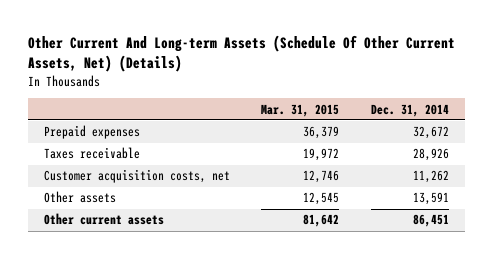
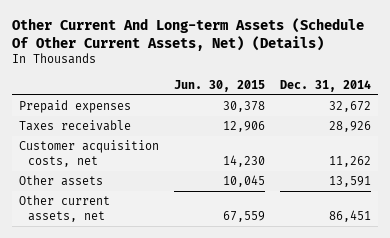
- | Mar. 31, 2015 | Dec. 31, 2014
+ | Jun. 30, 2015 | Dec. 31, 2014
- Other current assets | 81,642 | 86,451
+ Other current assets, net | 67,559 | 86,451

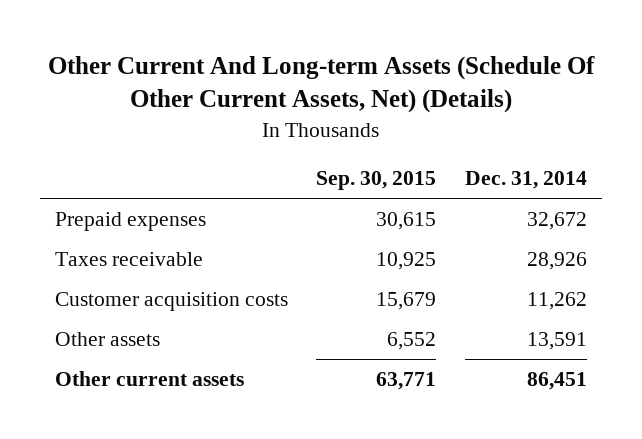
- | Jun. 30, 2015 | Dec. 31, 2014
+ | Sep. 30, 2015 | Dec. 31, 2014
- Customer acquisition costs, net | 14,230 | 11,262
+ Customer acquisition costs | 15,679 | 11,262
- Other current assets, net | 67,559 | 86,451
+ Other current assets | 63,771 | 86,451

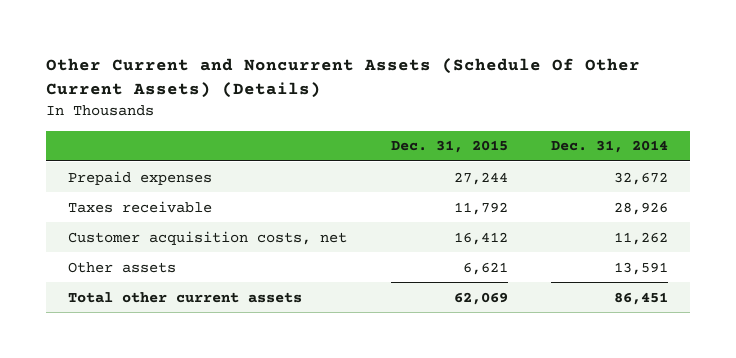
- Other Current And Long-term Assets (Schedule Of Other Current Assets, Net) (Details)
+ Other Current and Noncurrent Assets (Schedule Of Other Current Assets) (Details)
- | Sep. 30, 2015 | Dec. 31, 2014
+ | Dec. 31, 2015 | Dec. 31, 2014
- Customer acquisition costs | 15,679 | 11,262
+ Customer acquisition costs, net | 16,412 | 11,262
- Other current assets | 63,771 | 86,451
+ Total other current assets | 62,069 | 86,451

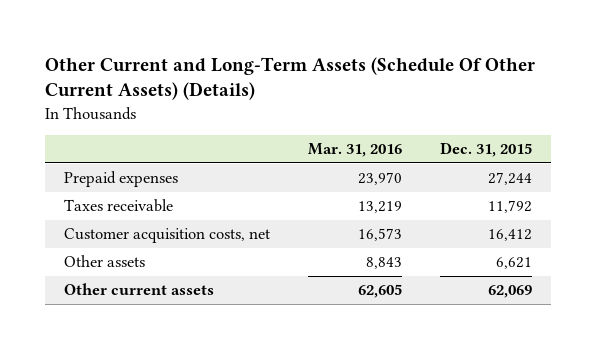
- Other Current and Noncurrent Assets (Schedule Of Other Current Assets) (Details)
+ Other Current and Long-Term Assets (Schedule Of Other Current Assets) (Details)
- | Dec. 31, 2015 | Dec. 31, 2014
+ | Mar. 31, 2016 | Dec. 31, 2015
- Total other current assets | 62,069 | 86,451
+ Other current assets | 62,605 | 62,069

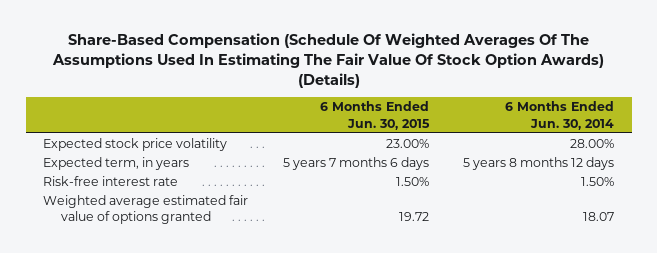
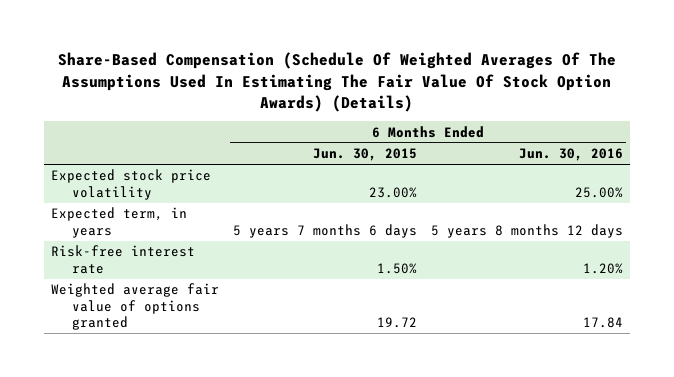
- | 6 Months Ended Jun. 30, 2015 | 6 Months Ended Jun. 30, 2014
+ | 6 Months Ended Jun. 30, 2015 | 6 Months Ended Jun. 30, 2016
- Weighted average estimated fair value of options granted | 19.72 | 18.07
+ Weighted average fair value of options granted | 19.72 | 17.84

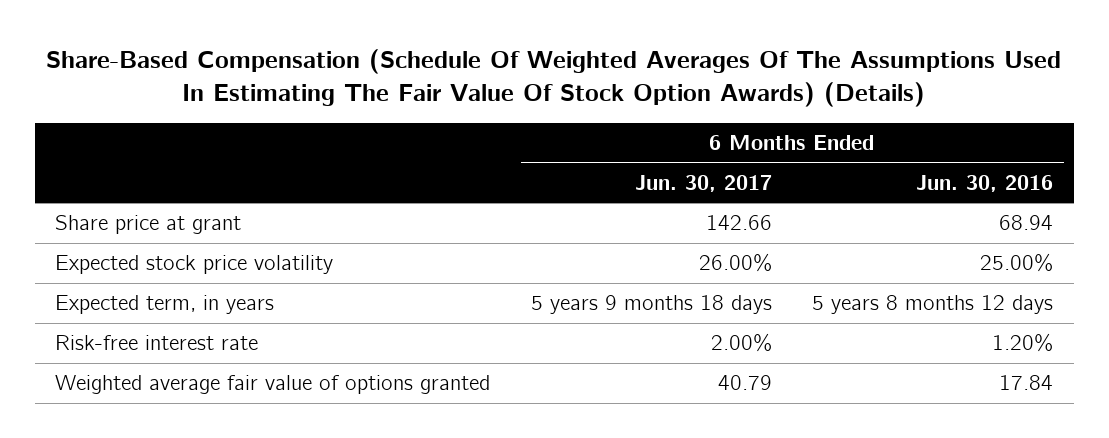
- | 6 Months Ended Jun. 30, 2015 | 6 Months Ended Jun. 30, 2016
+ | 6 Months Ended Jun. 30, 2017 | 6 Months Ended Jun. 30, 2016
+ Share price at grant | 142.66 | 68.94

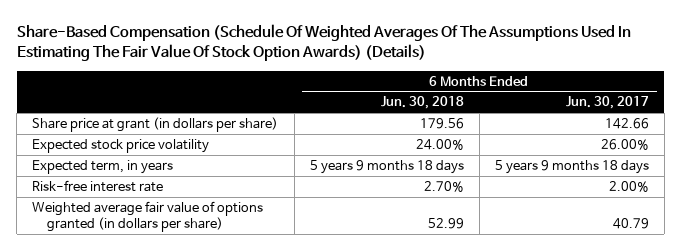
- | 6 Months Ended Jun. 30, 2017 | 6 Months Ended Jun. 30, 2016
+ | 6 Months Ended Jun. 30, 2018 | 6 Months Ended Jun. 30, 2017
- Share price at grant | 142.66 | 68.94
+ Share price at grant (in dollars per share) | 179.56 | 142.66
- Weighted average fair value of options granted | 40.79 | 17.84
+ Weighted average fair value of options granted (in dollars per share) | 52.99 | 40.79

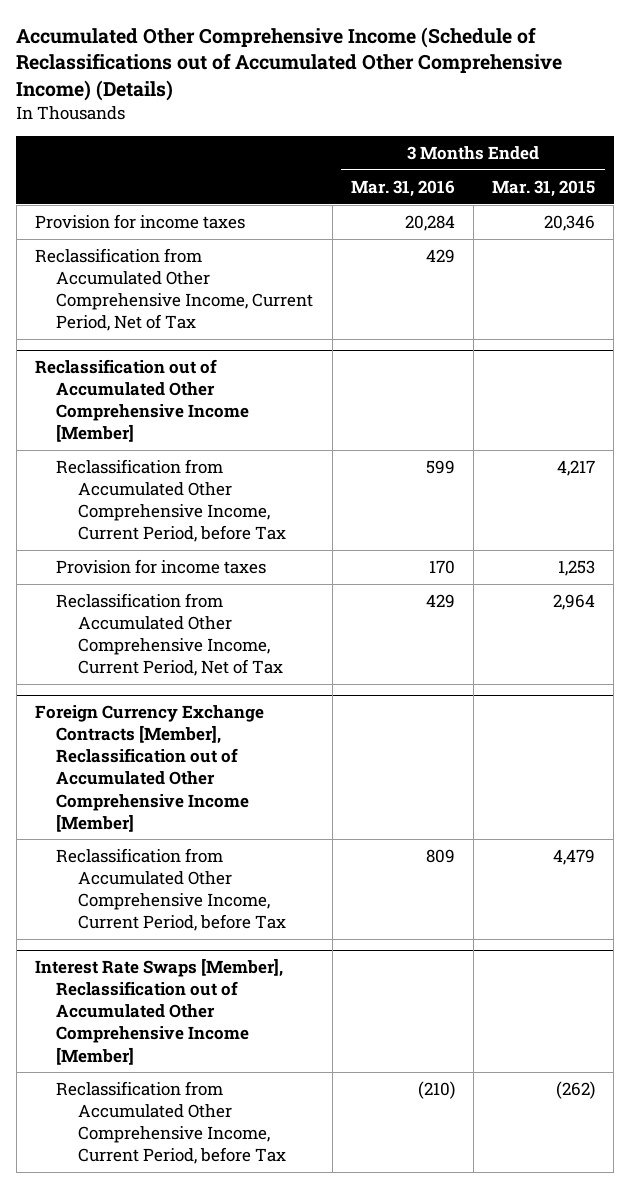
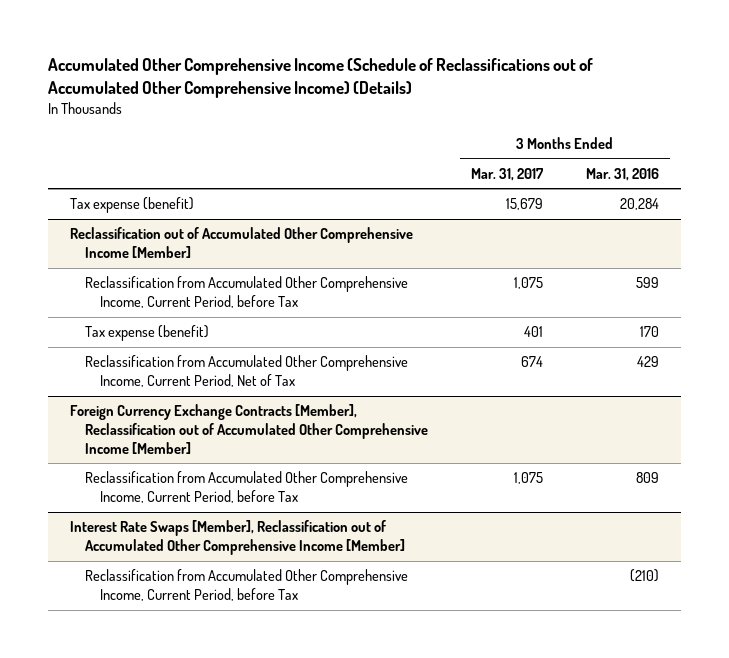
- | 3 Months Ended Mar. 31, 2016 | 3 Months Ended Mar. 31, 2015
+ | 3 Months Ended Mar. 31, 2017 | 3 Months Ended Mar. 31, 2016
- Provision for income taxes | 20,284 | 20,346
- Reclassification from Accumulated Other Comprehensive Income, Current Period, Net of Tax | 429 |
+ Tax expense (benefit) | 15,679 | 20,284
@ Reclassification out of Accumulated Other Comprehensive Income [Member]
- Provision for income taxes | 170 | 1,253
+ Tax expense (benefit) | 401 | 170

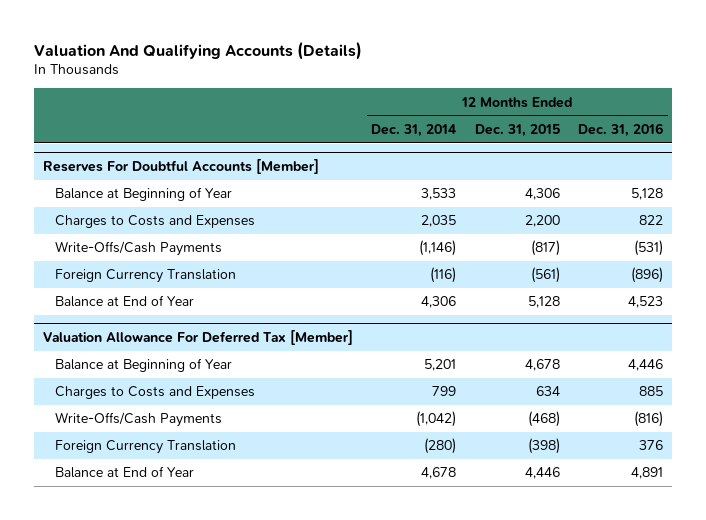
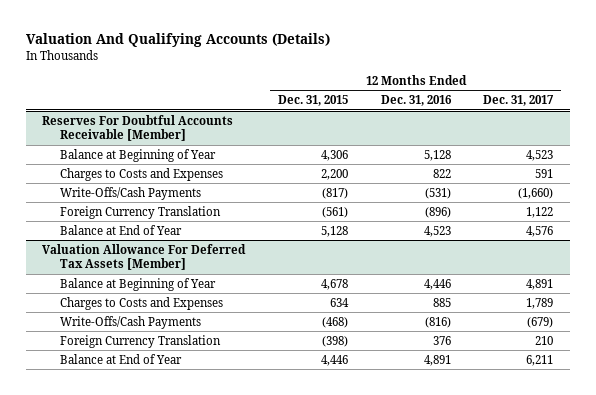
- | 12 Months Ended Dec. 31, 2014 | 12 Months Ended Dec. 31, 2015 | 12 Months Ended Dec. 31, 2016
+ | 12 Months Ended Dec. 31, 2015 | 12 Months Ended Dec. 31, 2016 | 12 Months Ended Dec. 31, 2017
- Reserves For Doubtful Accounts [Member]
+ Reserves For Doubtful Accounts Receivable [Member]
- Valuation Allowance For Deferred Tax [Member]
+ Valuation Allowance For Deferred Tax Assets [Member]

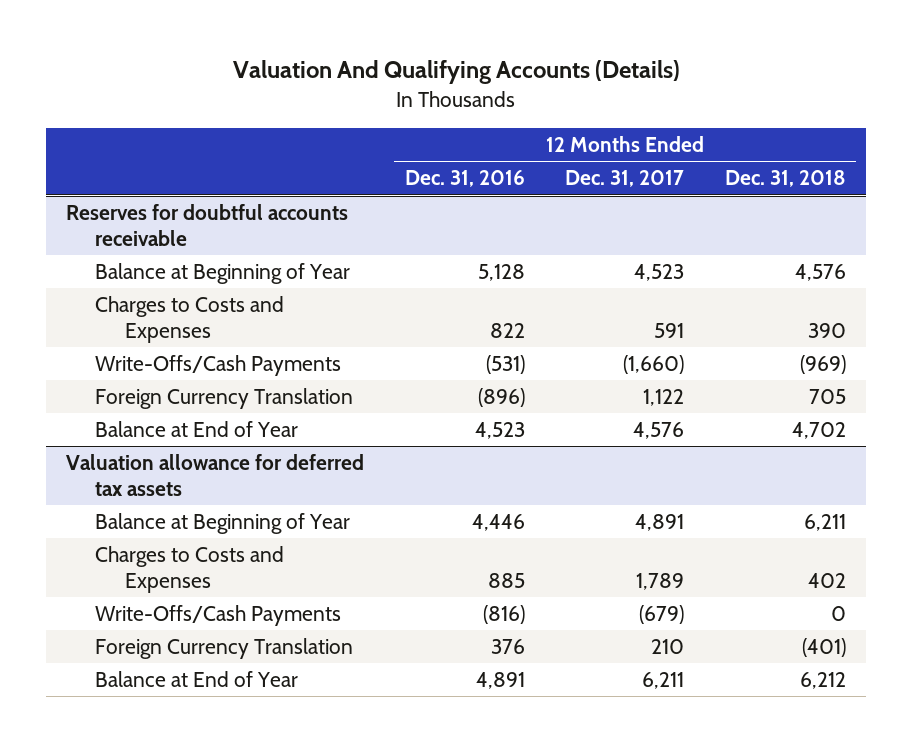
- | 12 Months Ended Dec. 31, 2015 | 12 Months Ended Dec. 31, 2016 | 12 Months Ended Dec. 31, 2017
+ | 12 Months Ended Dec. 31, 2016 | 12 Months Ended Dec. 31, 2017 | 12 Months Ended Dec. 31, 2018
- Reserves For Doubtful Accounts Receivable [Member]
+ Reserves for doubtful accounts receivable
- Valuation Allowance For Deferred Tax Assets [Member]
+ Valuation allowance for deferred tax assets

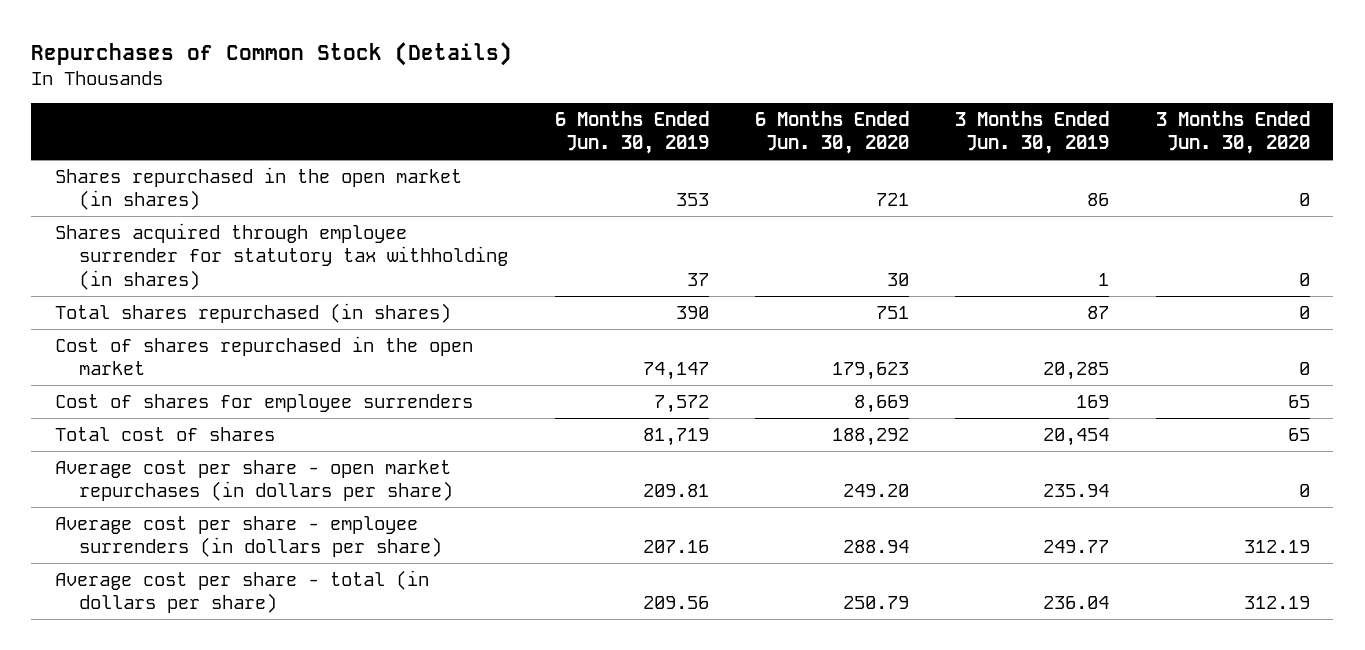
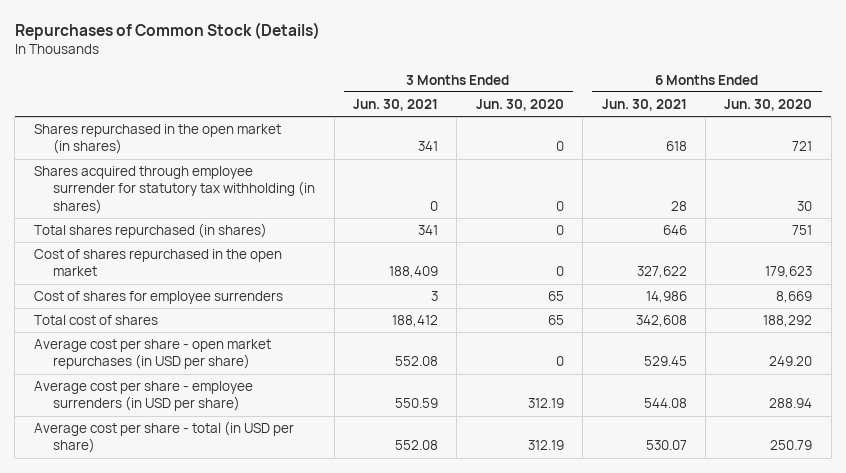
- | 6 Months Ended Jun. 30, 2019 | 6 Months Ended Jun. 30, 2020 | 3 Months Ended Jun. 30, 2019 | 3 Months Ended Jun. 30, 2020
+ | 3 Months Ended Jun. 30, 2021 | 3 Months Ended Jun. 30, 2020 | 6 Months Ended Jun. 30, 2021 | 6 Months Ended Jun. 30, 2020
- Average cost per share - open market repurchases (in dollars per share) | 209.81 | 249.20 | 235.94 | 0
- Average cost per share - employee surrenders (in dollars per share) | 207.16 | 288.94 | 249.77 | 312.19
- Average cost per share - total (in dollars per share) | 209.56 | 250.79 | 236.04 | 312.19
+ Average cost per share - open market repurchases (in USD per share) | 552.08 | 0 | 529.45 | 249.20
+ Average cost per share - employee surrenders (in USD per share) | 550.59 | 312.19 | 544.08 | 288.94
+ Average cost per share - total (in USD per share) | 552.08 | 312.19 | 530.07 | 250.79

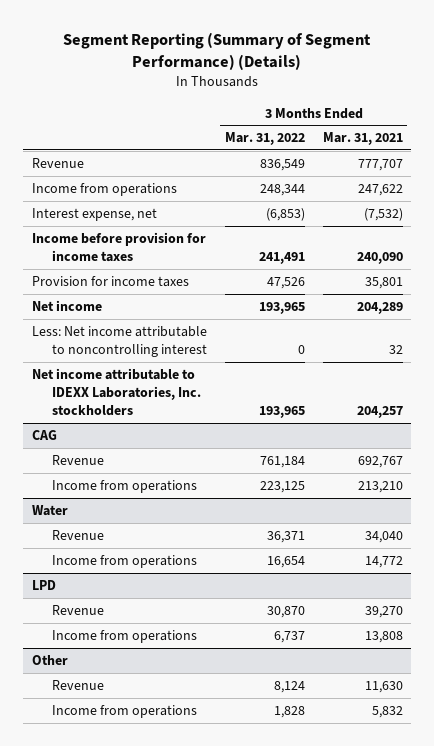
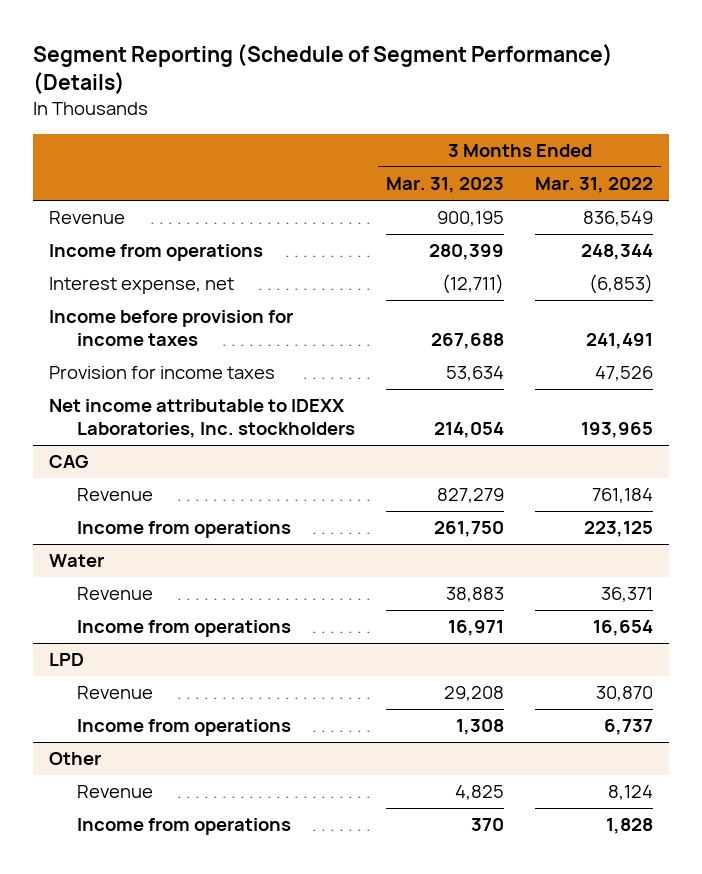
- Segment Reporting (Summary of Segment Performance) (Details)
+ Segment Reporting (Schedule of Segment Performance) (Details)
- | 3 Months Ended Mar. 31, 2022 | 3 Months Ended Mar. 31, 2021
+ | 3 Months Ended Mar. 31, 2023 | 3 Months Ended Mar. 31, 2022
- Net income | 193,965 | 204,289
- Less: Net income attributable to noncontrolling interest | 0 | 32

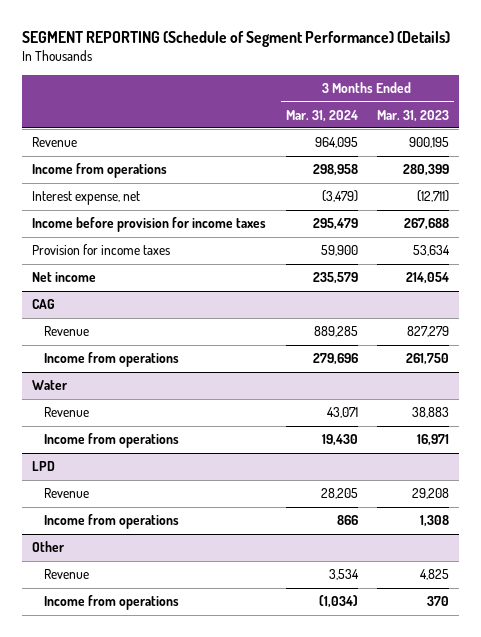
- Segment Reporting (Schedule of Segment Performance) (Details)
+ SEGMENT REPORTING (Schedule of Segment Performance) (Details)
- | 3 Months Ended Mar. 31, 2023 | 3 Months Ended Mar. 31, 2022
+ | 3 Months Ended Mar. 31, 2024 | 3 Months Ended Mar. 31, 2023
- Net income attributable to IDEXX Laboratories, Inc. stockholders | 214,054 | 193,965
+ Net income | 235,579 | 214,054

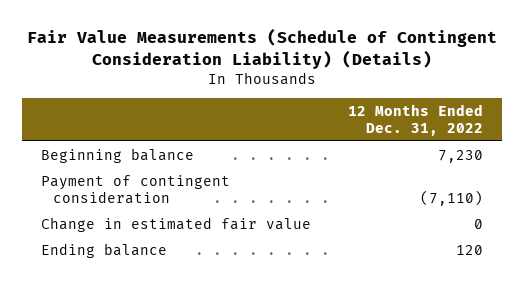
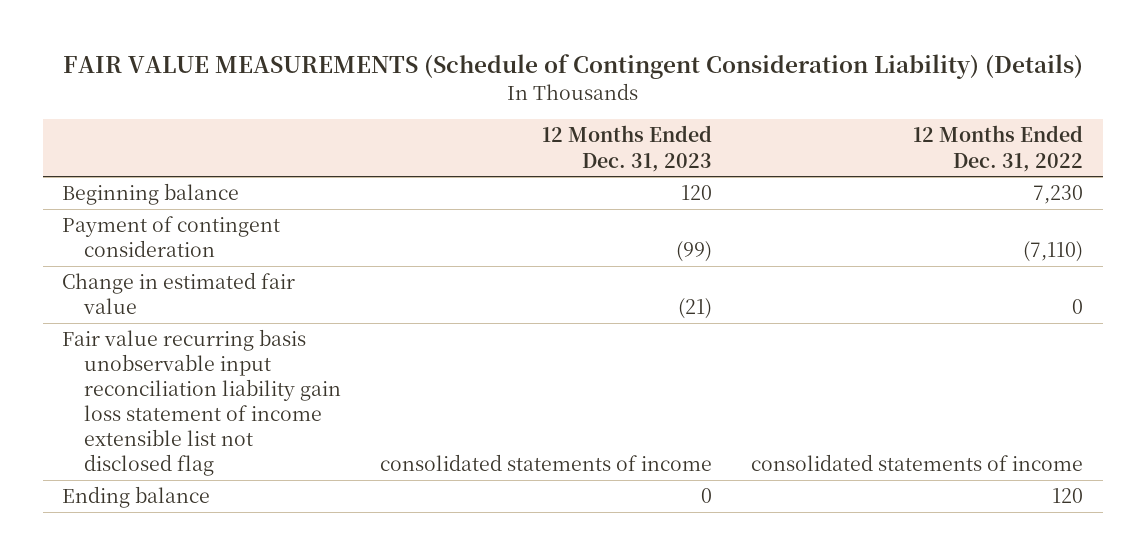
- Fair Value Measurements (Schedule of Contingent Consideration Liability) (Details)
+ FAIR VALUE MEASUREMENTS (Schedule of Contingent Consideration Liability) (Details)
- | 12 Months Ended Dec. 31, 2022
+ | 12 Months Ended Dec. 31, 2023 | 12 Months Ended Dec. 31, 2022
+ Fair value recurring basis unobservable input reconciliation liability gain loss statement of income extensible list not disclosed flag | consolidated statements of income | consolidated statements of income

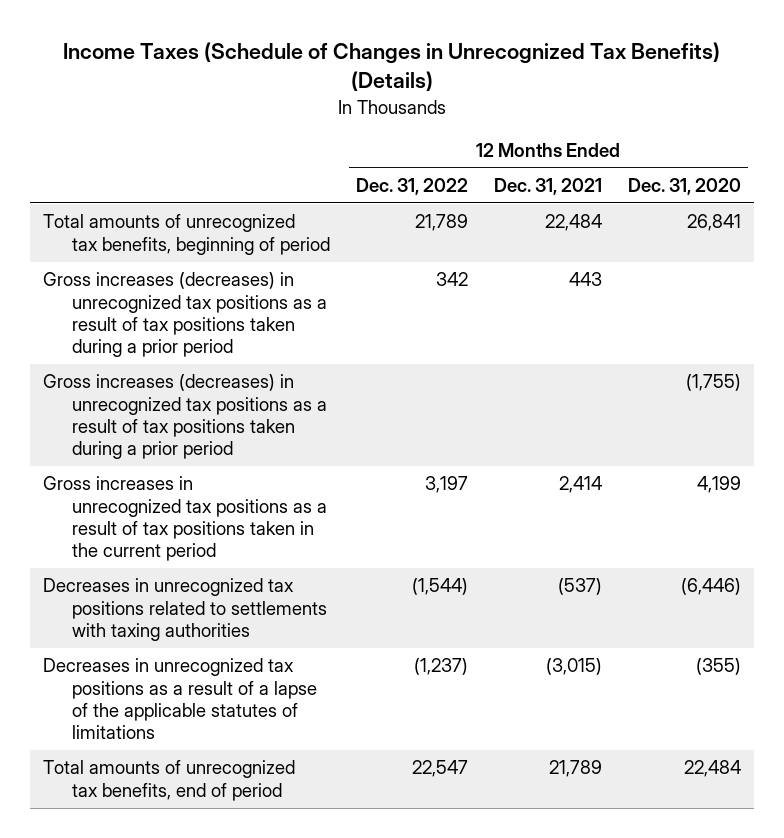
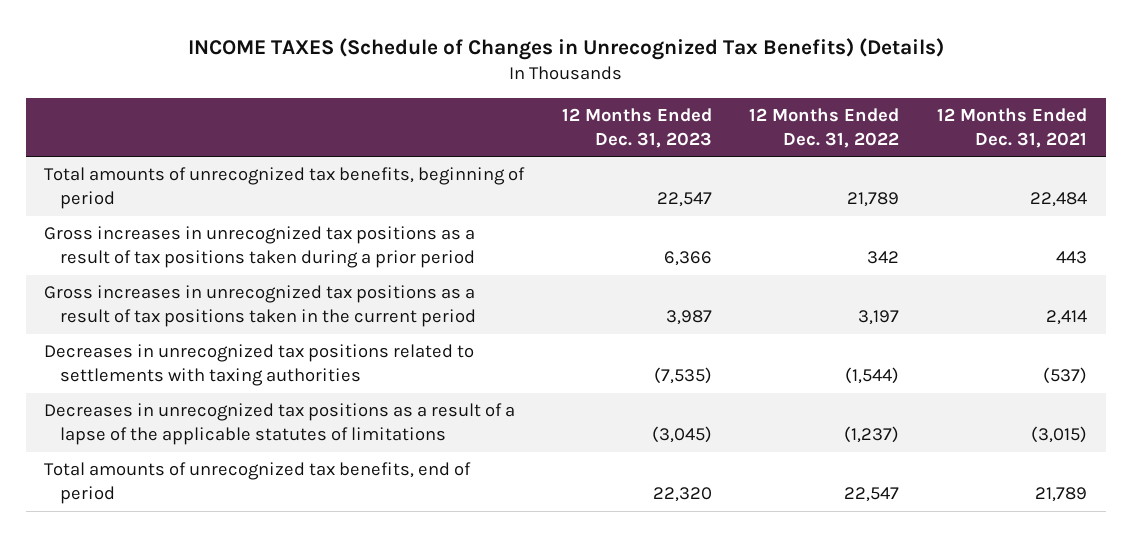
- Income Taxes (Schedule of Changes in Unrecognized Tax Benefits) (Details)
+ INCOME TAXES (Schedule of Changes in Unrecognized Tax Benefits) (Details)
- | 12 Months Ended Dec. 31, 2022 | 12 Months Ended Dec. 31, 2021 | 12 Months Ended Dec. 31, 2020
+ | 12 Months Ended Dec. 31, 2023 | 12 Months Ended Dec. 31, 2022 | 12 Months Ended Dec. 31, 2021
- Gross increases (decreases) in unrecognized tax positions as a result of tax positions taken during a prior period | 342 | 443 |
- Gross increases (decreases) in unrecognized tax positions as a result of tax positions taken during a prior period | | | (1,755)
+ Gross increases in unrecognized tax positions as a result of tax positions taken during a prior period | 6,366 | 342 | 443

